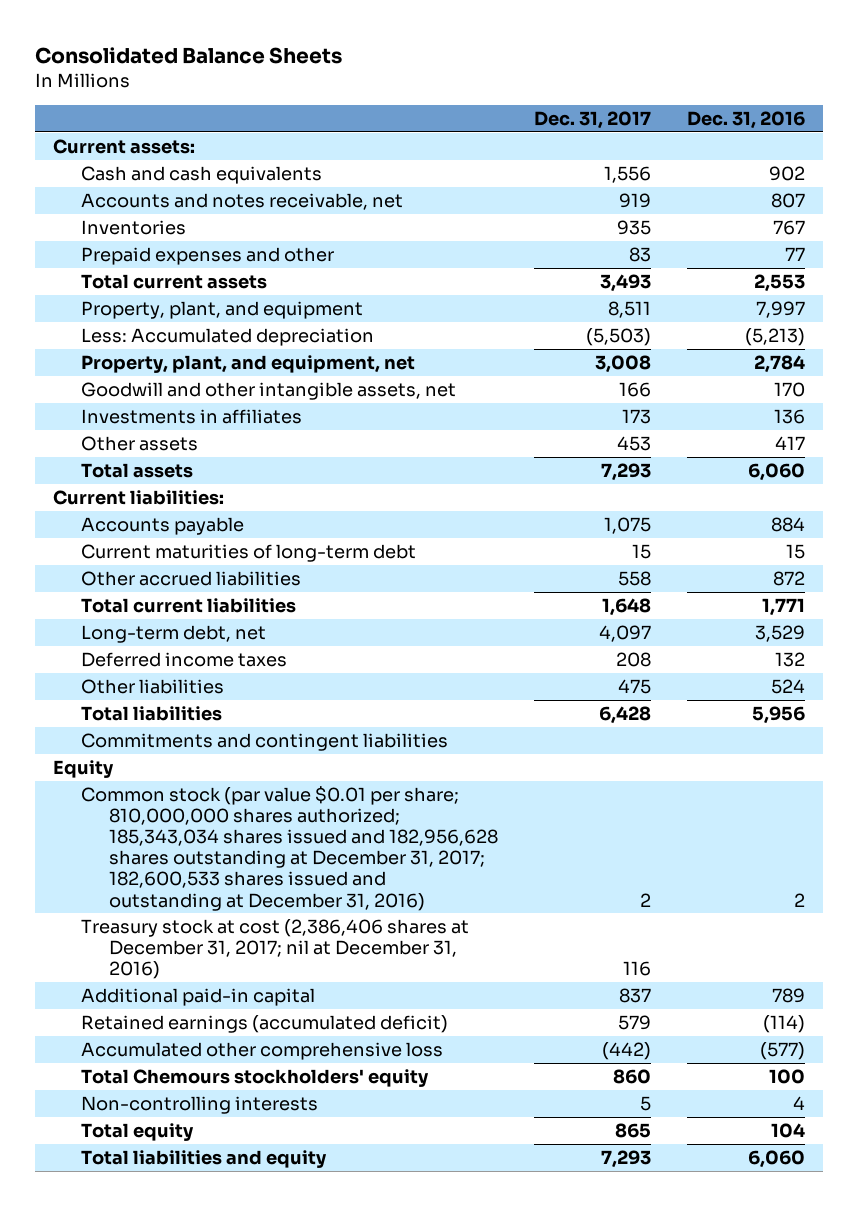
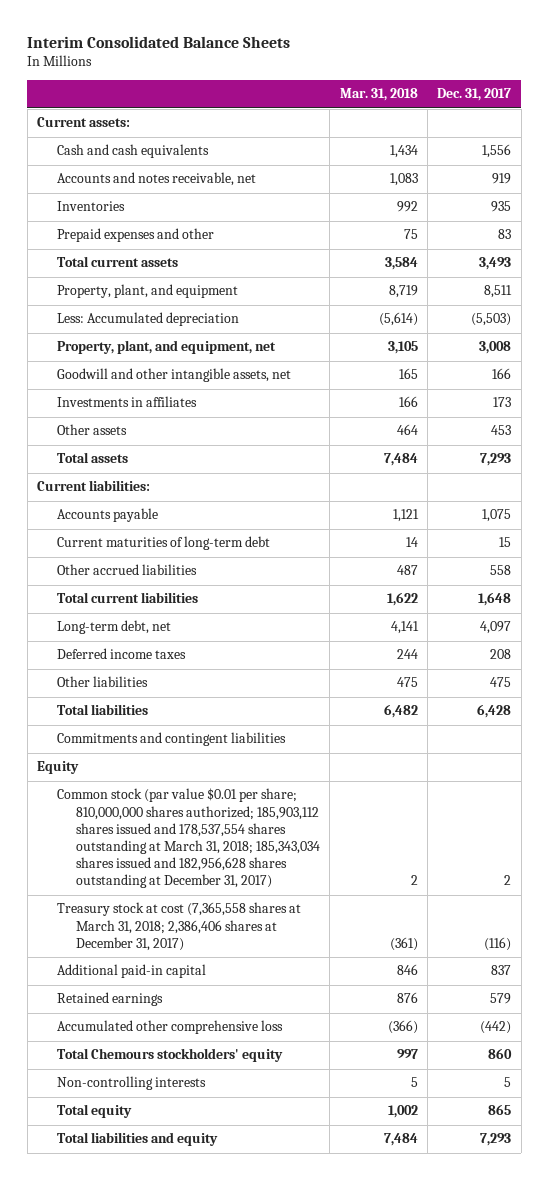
- Consolidated Balance Sheets
+ Interim Consolidated Balance Sheets
- | Dec. 31, 2017 | Dec. 31, 2016
+ | Mar. 31, 2018 | Dec. 31, 2017
- Common stock (par value $0.01 per share; 810,000,000 shares authorized; 185,343,034 shares issued and 182,956,628 shares outstanding at December 31, 2017; 182,600,533 shares issued and outstanding at December 31, 2016) | 2 | 2
- Treasury stock at cost (2,386,406 shares at December 31, 2017; nil at December 31, 2016) | 116 |
+ Common stock (par value $0.01 per share; 810,000,000 shares authorized; 185,903,112 shares issued and 178,537,554 shares outstanding at March 31, 2018; 185,343,034 shares issued and 182,956,628 shares outstanding at December 31, 2017) | 2 | 2
+ Treasury stock at cost (7,365,558 shares at March 31, 2018; 2,386,406 shares at December 31, 2017) | (361) | (116)
- Retained earnings (accumulated deficit) | 579 | (114)
+ Retained earnings | 876 | 579

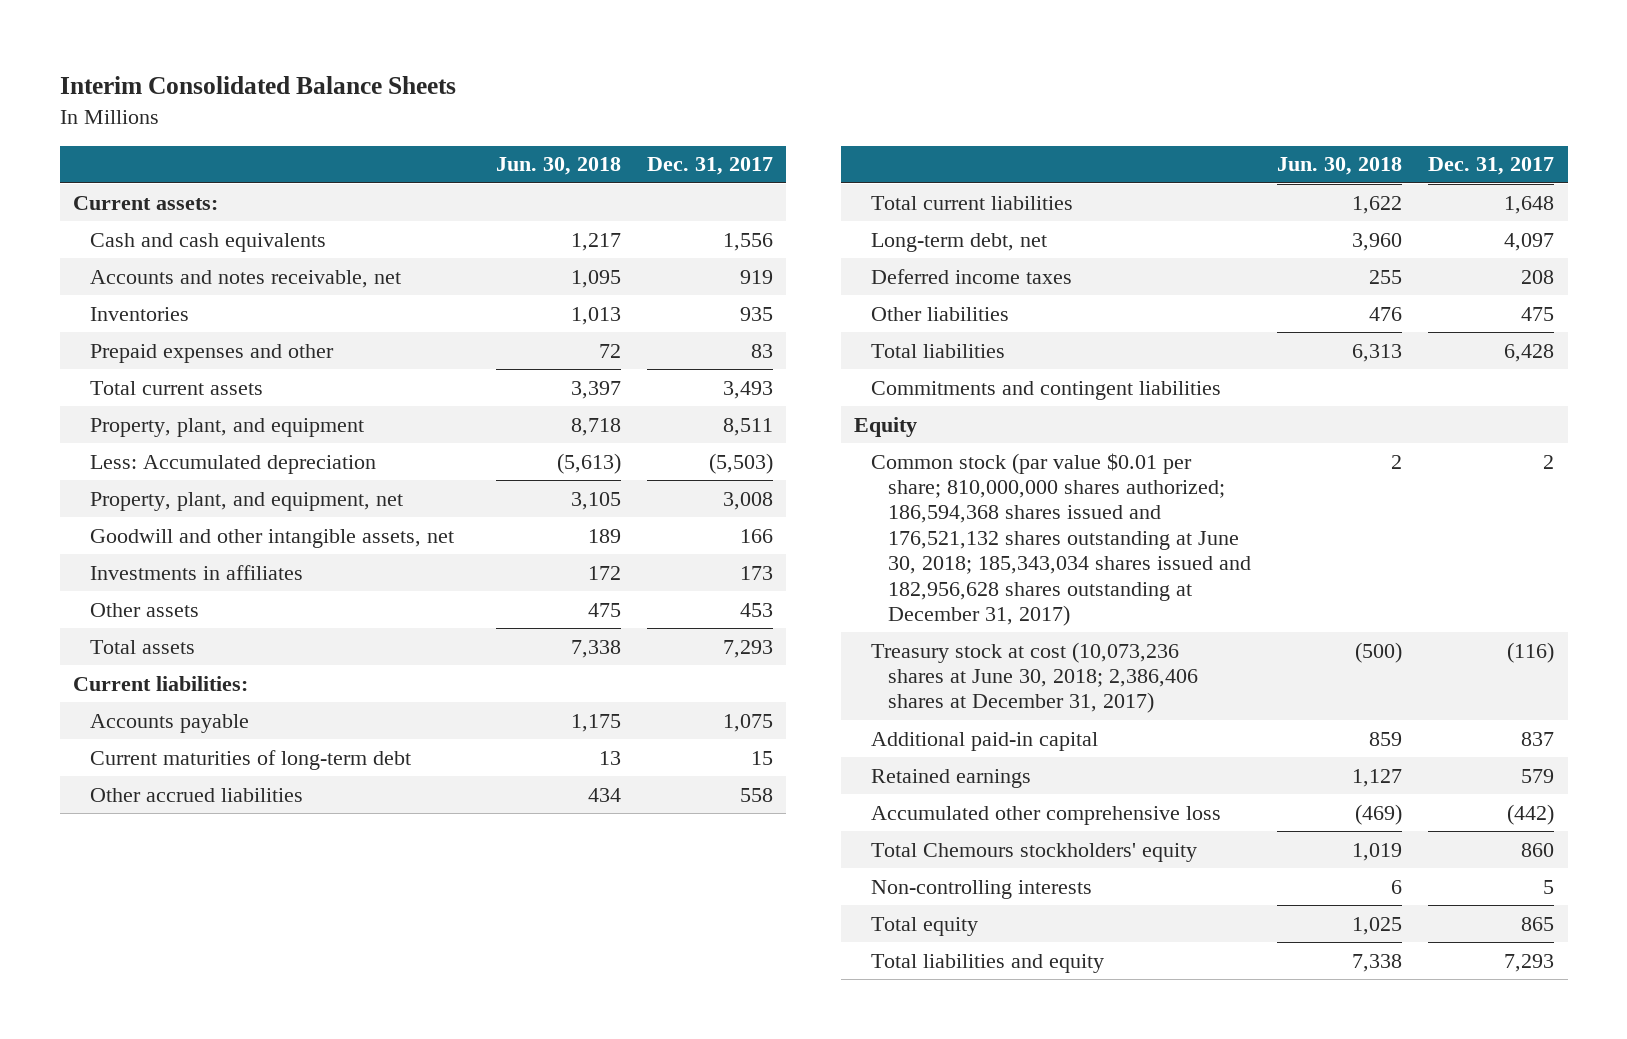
- | Mar. 31, 2018 | Dec. 31, 2017
+ | Jun. 30, 2018 | Dec. 31, 2017
- Common stock (par value $0.01 per share; 810,000,000 shares authorized; 185,903,112 shares issued and 178,537,554 shares outstanding at March 31, 2018; 185,343,034 shares issued and 182,956,628 shares outstanding at December 31, 2017) | 2 | 2
- Treasury stock at cost (7,365,558 shares at March 31, 2018; 2,386,406 shares at December 31, 2017) | (361) | (116)
+ Common stock (par value $0.01 per share; 810,000,000 shares authorized; 186,594,368 shares issued and 176,521,132 shares outstanding at June 30, 2018; 185,343,034 shares issued and 182,956,628 shares outstanding at December 31, 2017) | 2 | 2
+ Treasury stock at cost (10,073,236 shares at June 30, 2018; 2,386,406 shares at December 31, 2017) | (500) | (116)

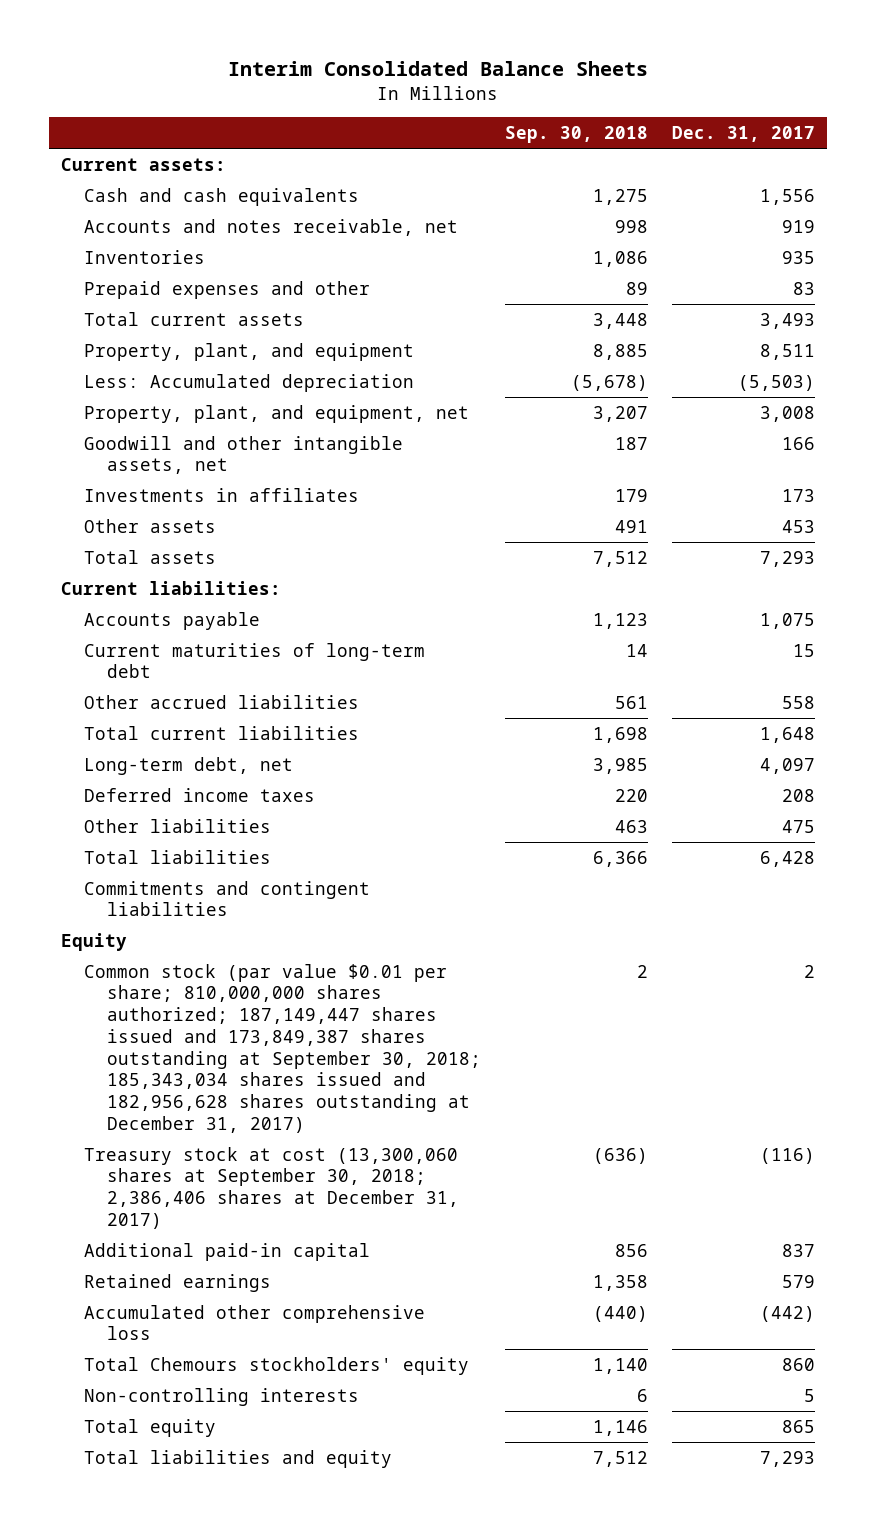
- | Jun. 30, 2018 | Dec. 31, 2017
+ | Sep. 30, 2018 | Dec. 31, 2017
- Common stock (par value $0.01 per share; 810,000,000 shares authorized; 186,594,368 shares issued and 176,521,132 shares outstanding at June 30, 2018; 185,343,034 shares issued and 182,956,628 shares outstanding at December 31, 2017) | 2 | 2
- Treasury stock at cost (10,073,236 shares at June 30, 2018; 2,386,406 shares at December 31, 2017) | (500) | (116)
+ Common stock (par value $0.01 per share; 810,000,000 shares authorized; 187,149,447 shares issued and 173,849,387 shares outstanding at September 30, 2018; 185,343,034 shares issued and 182,956,628 shares outstanding at December 31, 2017) | 2 | 2
+ Treasury stock at cost (13,300,060 shares at September 30, 2018; 2,386,406 shares at December 31, 2017) | (636) | (116)

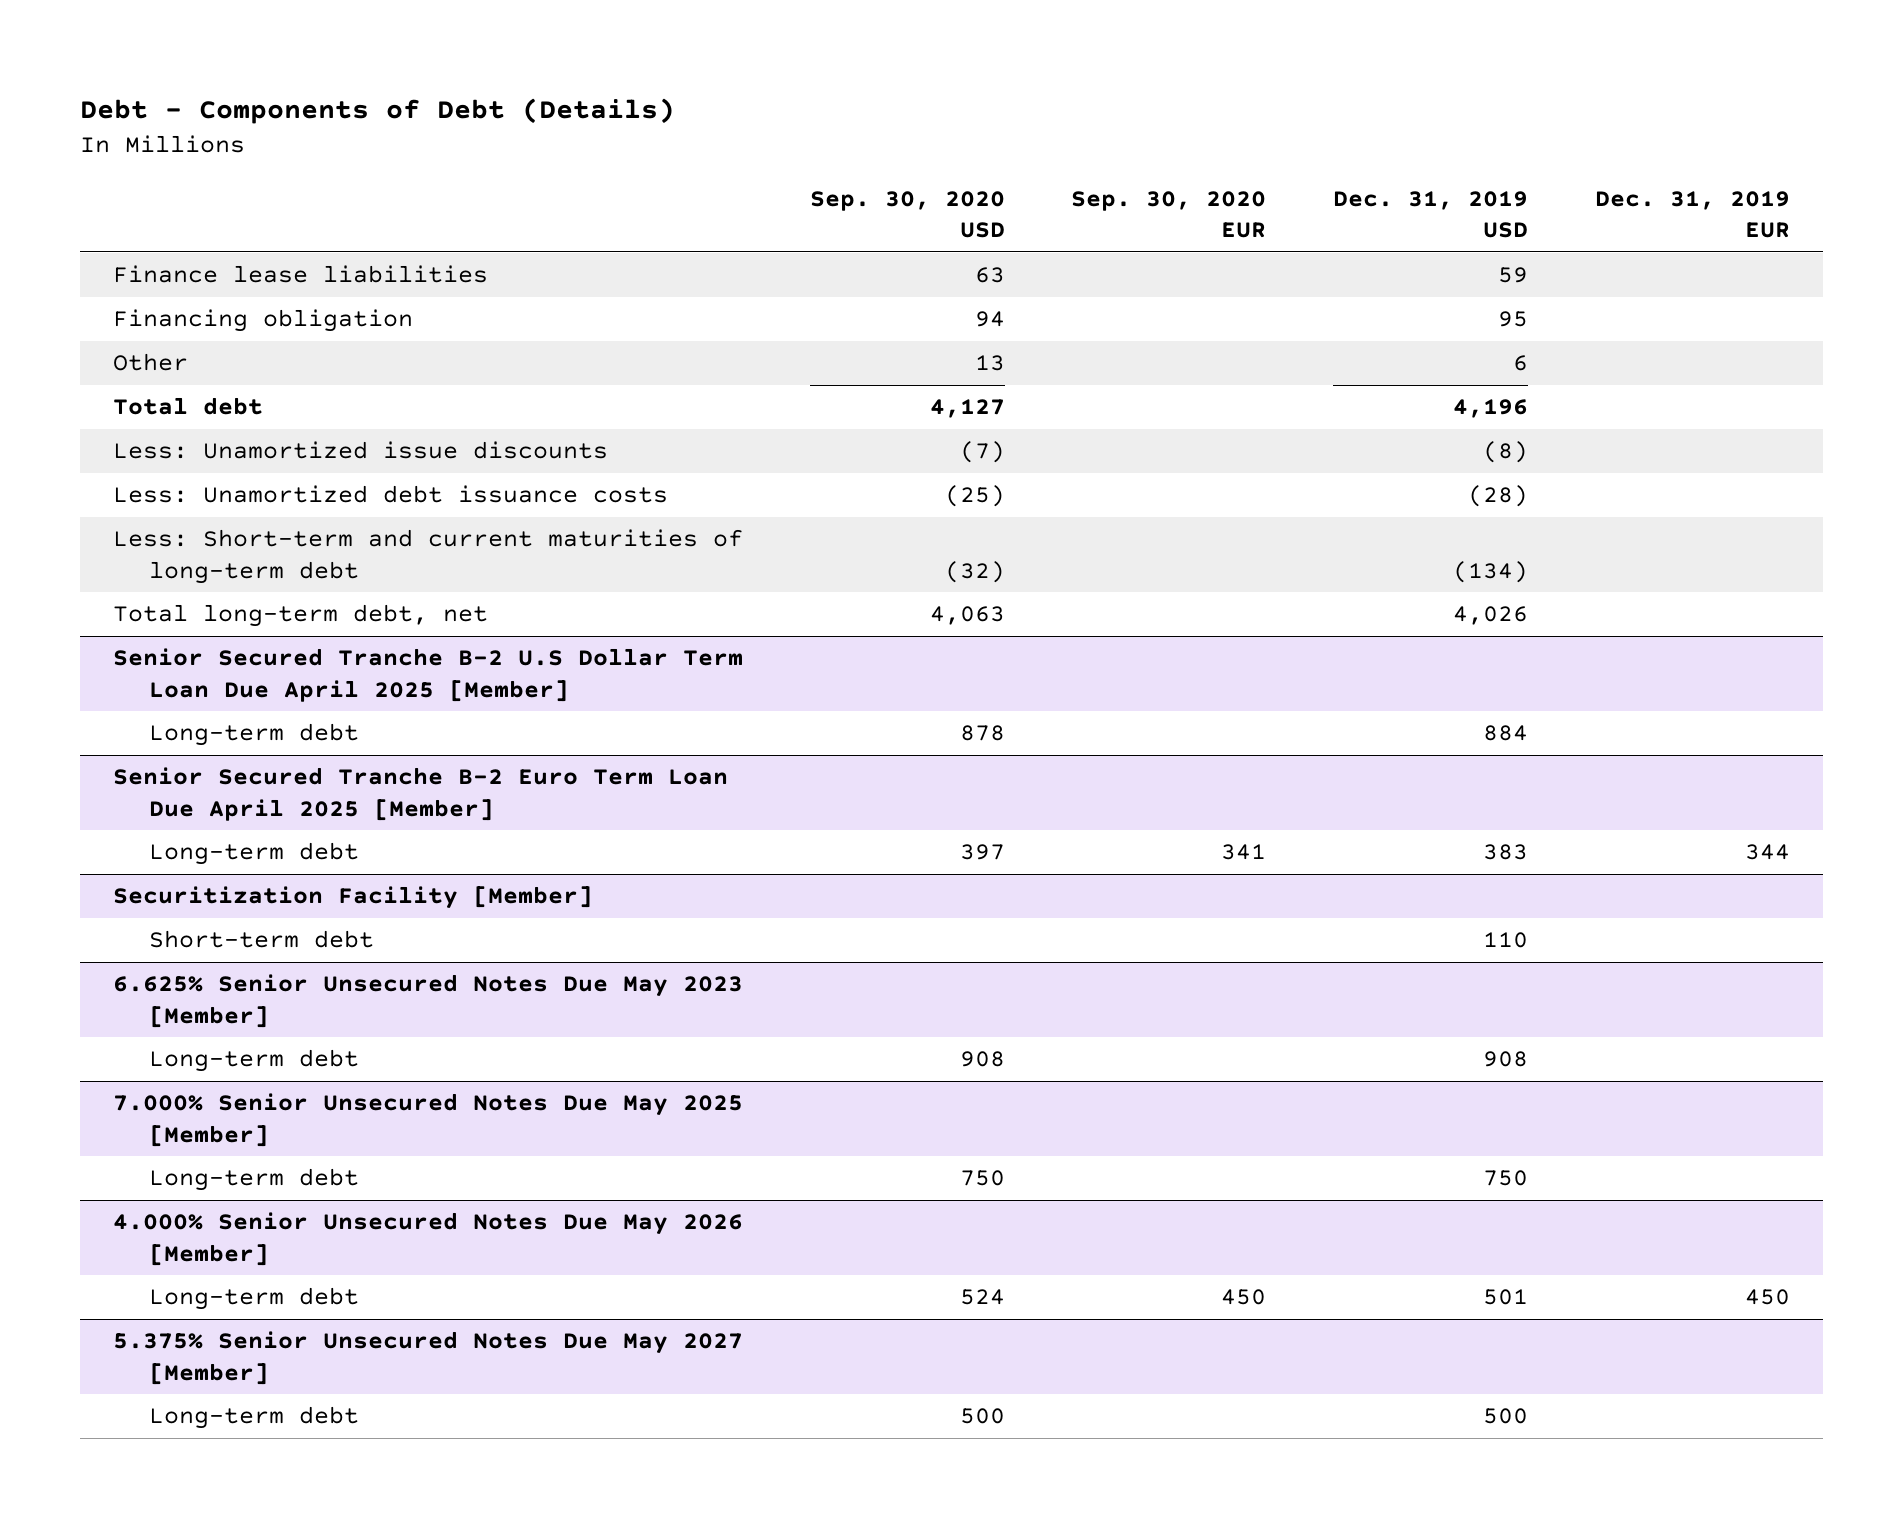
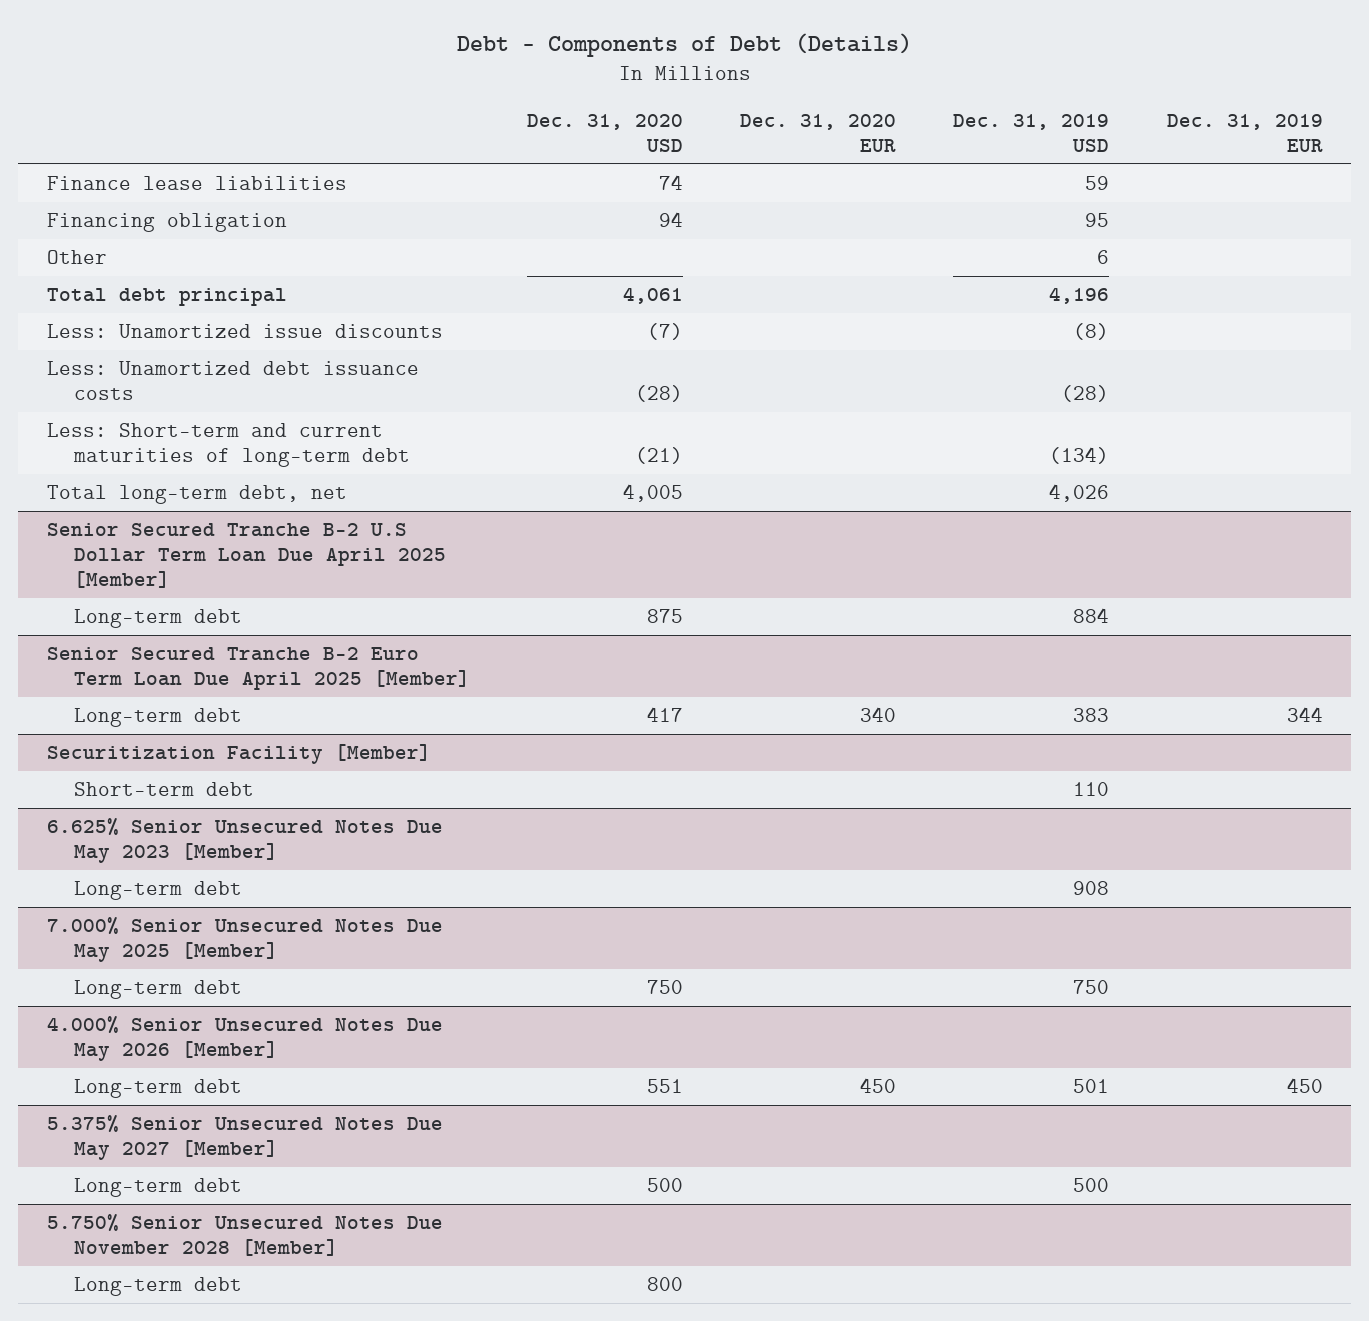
- | Sep. 30, 2020 USD | Sep. 30, 2020 EUR | Dec. 31, 2019 USD | Dec. 31, 2019 EUR
+ | Dec. 31, 2020 USD | Dec. 31, 2020 EUR | Dec. 31, 2019 USD | Dec. 31, 2019 EUR
- Total debt | 4,127 | | 4,196 |
+ Total debt principal | 4,061 | | 4,196 |
+ 5.750% Senior Unsecured Notes Due November 2028 [Member]
+ Long-term debt | 800 | | |

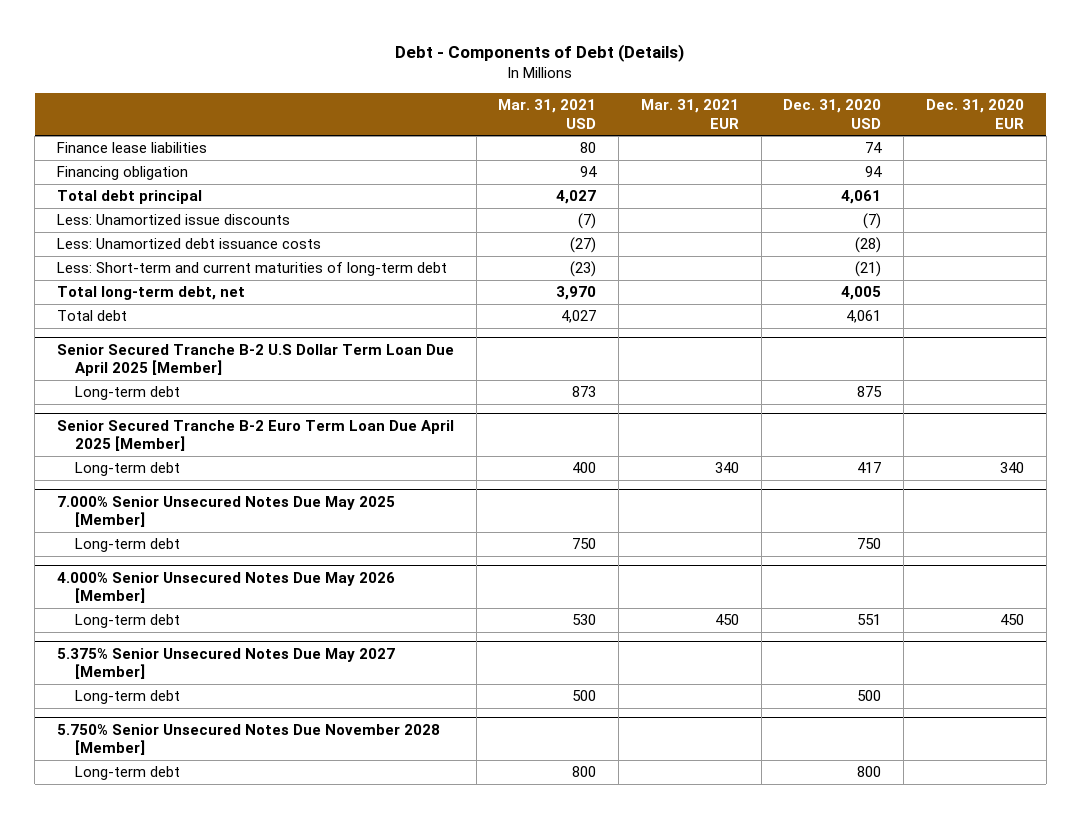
- | Dec. 31, 2020 USD | Dec. 31, 2020 EUR | Dec. 31, 2019 USD | Dec. 31, 2019 EUR
+ | Mar. 31, 2021 USD | Mar. 31, 2021 EUR | Dec. 31, 2020 USD | Dec. 31, 2020 EUR
- Other | | | 6 |
+ Total debt | 4,027 | | 4,061 |
- Securitization Facility [Member]
- Short-term debt | | | 110 |
- 6.625% Senior Unsecured Notes Due May 2023 [Member]
- Long-term debt | | | 908 |

